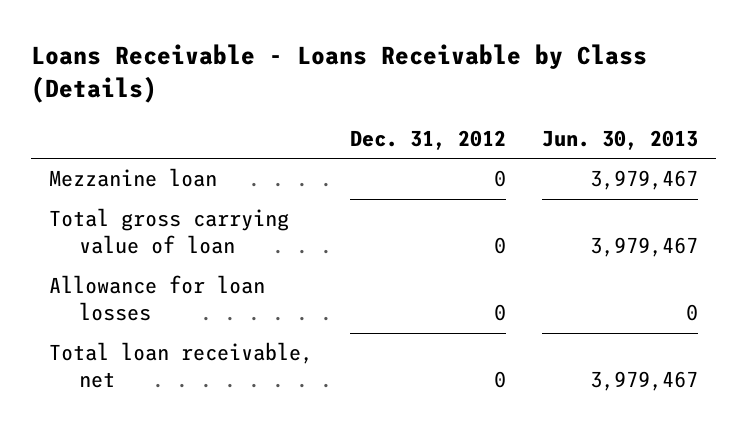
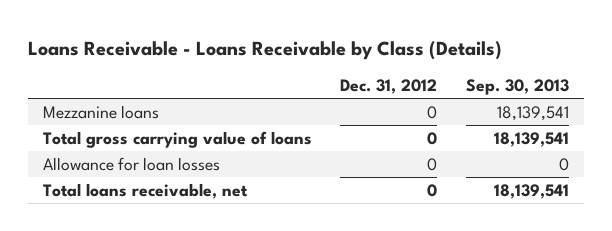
- | Dec. 31, 2012 | Jun. 30, 2013
+ | Dec. 31, 2012 | Sep. 30, 2013
- Mezzanine loan | 0 | 3,979,467
- Total gross carrying value of loan | 0 | 3,979,467
+ Mezzanine loans | 0 | 18,139,541
+ Total gross carrying value of loans | 0 | 18,139,541
- Total loan receivable, net | 0 | 3,979,467
+ Total loans receivable, net | 0 | 18,139,541

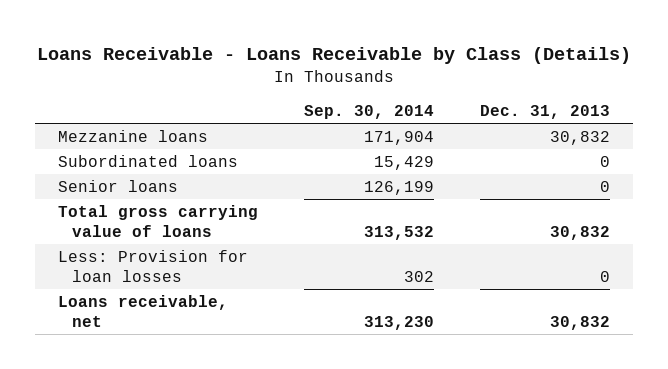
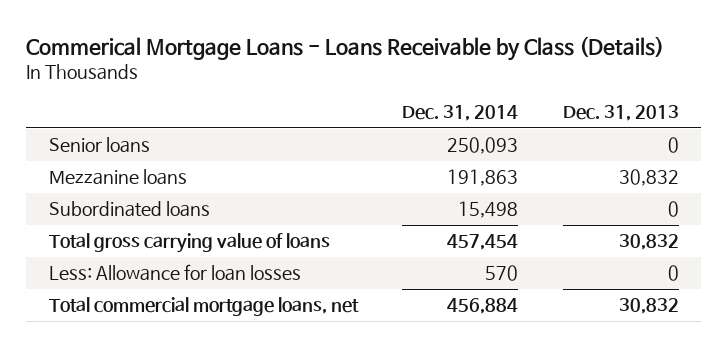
- Loans Receivable - Loans Receivable by Class (Details)
+ Commerical Mortgage Loans - Loans Receivable by Class (Details)
- | Sep. 30, 2014 | Dec. 31, 2013
+ | Dec. 31, 2014 | Dec. 31, 2013
moved up: Senior loans | 250,093 | 0
- Less: Provision for loan losses | 302 | 0
- Loans receivable, net | 313,230 | 30,832
+ Less: Allowance for loan losses | 570 | 0
+ Total commercial mortgage loans, net | 456,884 | 30,832

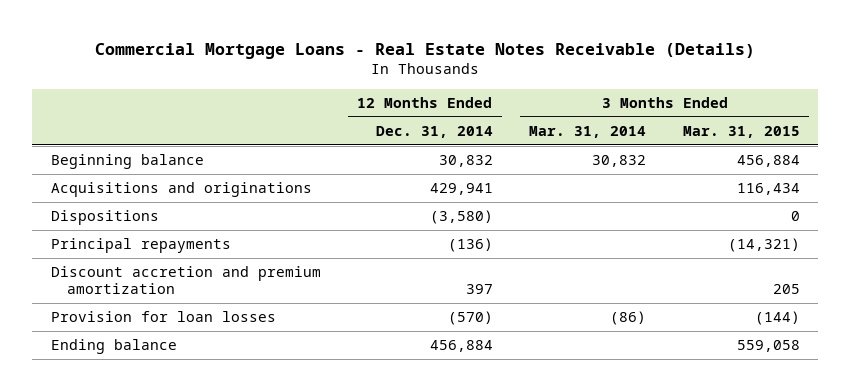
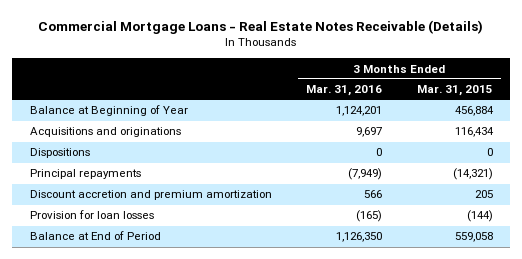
- | 12 Months Ended Dec. 31, 2014 | 3 Months Ended Mar. 31, 2014 | 3 Months Ended Mar. 31, 2015
+ | 3 Months Ended Mar. 31, 2016 | 3 Months Ended Mar. 31, 2015
- Beginning balance | 30,832 | 30,832 | 456,884
+ Balance at Beginning of Year | 1,124,201 | 456,884
- Ending balance | 456,884 | | 559,058
+ Balance at End of Period | 1,126,350 | 559,058

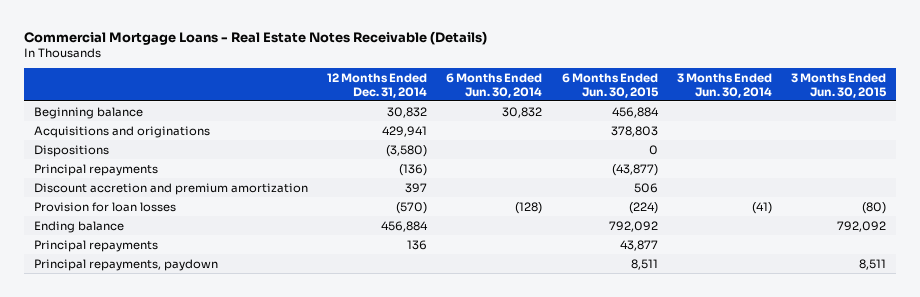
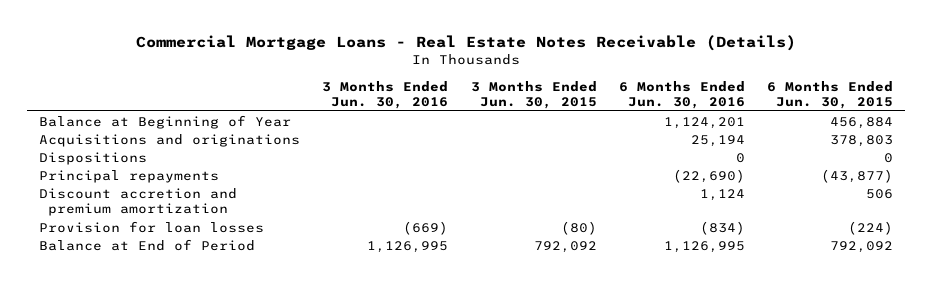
- | 12 Months Ended Dec. 31, 2014 | 6 Months Ended Jun. 30, 2014 | 6 Months Ended Jun. 30, 2015 | 3 Months Ended Jun. 30, 2014 | 3 Months Ended Jun. 30, 2015
+ | 3 Months Ended Jun. 30, 2016 | 3 Months Ended Jun. 30, 2015 | 6 Months Ended Jun. 30, 2016 | 6 Months Ended Jun. 30, 2015
- Beginning balance | 30,832 | 30,832 | 456,884 | |
+ Balance at Beginning of Year | | | 1,124,201 | 456,884
- Ending balance | 456,884 | | 792,092 | | 792,092
- Principal repayments | 136 | | 43,877 | |
- Principal repayments, paydown | | | 8,511 | | 8,511
+ Balance at End of Period | 1,126,995 | 792,092 | 1,126,995 | 792,092

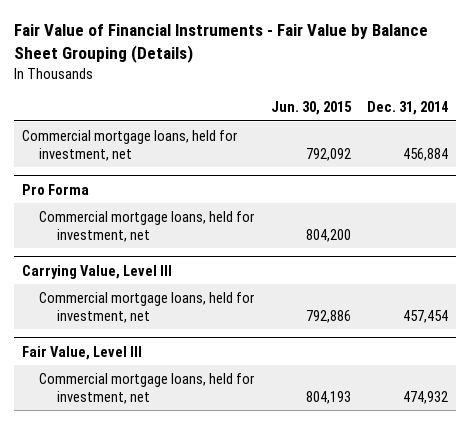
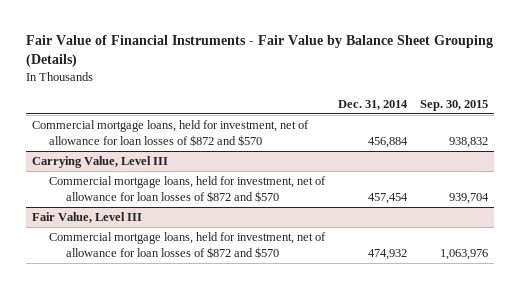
- | Jun. 30, 2015 | Dec. 31, 2014
+ | Dec. 31, 2014 | Sep. 30, 2015
- Commercial mortgage loans, held for investment, net | 792,092 | 456,884
- Pro Forma
- Commercial mortgage loans, held for investment, net | 804,200 |
+ Commercial mortgage loans, held for investment, net of allowance for loan losses of $872 and $570 | 456,884 | 938,832
@ Carrying Value, Level III
- Commercial mortgage loans, held for investment, net | 792,886 | 457,454
+ Commercial mortgage loans, held for investment, net of allowance for loan losses of $872 and $570 | 457,454 | 939,704
@ Fair Value, Level III
- Commercial mortgage loans, held for investment, net | 804,193 | 474,932
+ Commercial mortgage loans, held for investment, net of allowance for loan losses of $872 and $570 | 474,932 | 1,063,976

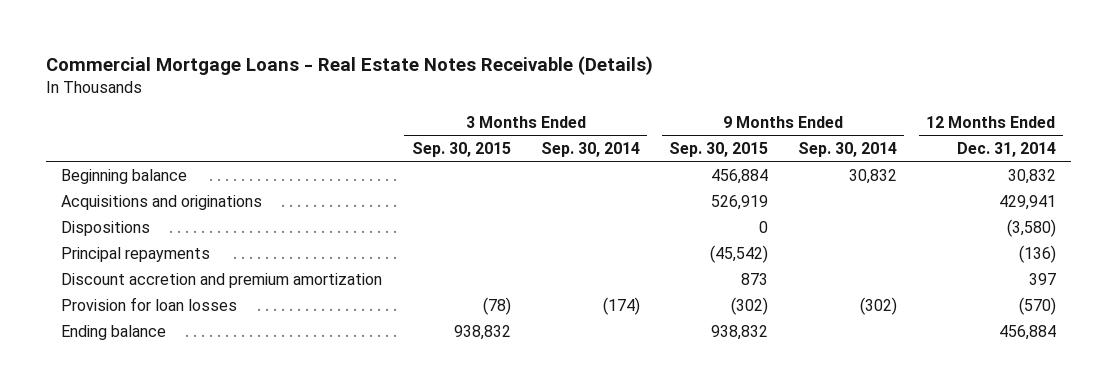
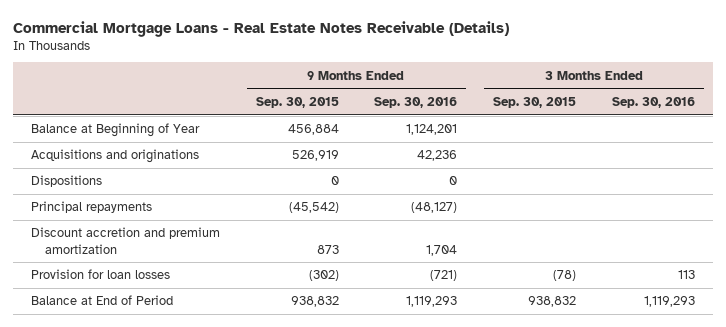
- | 3 Months Ended Sep. 30, 2015 | 3 Months Ended Sep. 30, 2014 | 9 Months Ended Sep. 30, 2015 | 9 Months Ended Sep. 30, 2014 | 12 Months Ended Dec. 31, 2014
+ | 9 Months Ended Sep. 30, 2015 | 9 Months Ended Sep. 30, 2016 | 3 Months Ended Sep. 30, 2015 | 3 Months Ended Sep. 30, 2016
- Beginning balance | | | 456,884 | 30,832 | 30,832
+ Balance at Beginning of Year | 456,884 | 1,124,201 | |
- Ending balance | 938,832 | | 938,832 | | 456,884
+ Balance at End of Period | 938,832 | 1,119,293 | 938,832 | 1,119,293

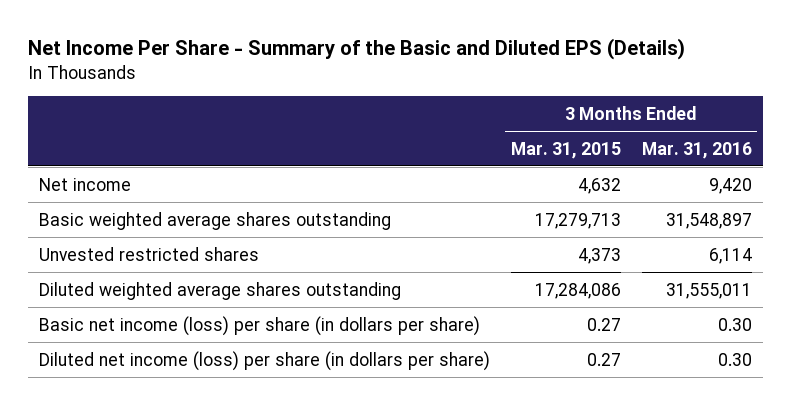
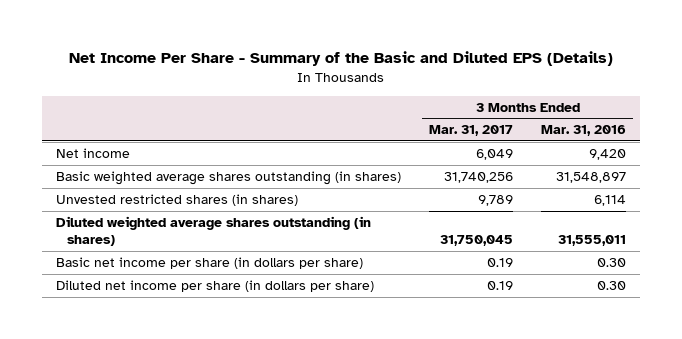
- | 3 Months Ended Mar. 31, 2015 | 3 Months Ended Mar. 31, 2016
+ | 3 Months Ended Mar. 31, 2017 | 3 Months Ended Mar. 31, 2016
- Basic weighted average shares outstanding | 17,279,713 | 31,548,897
- Unvested restricted shares | 4,373 | 6,114
- Diluted weighted average shares outstanding | 17,284,086 | 31,555,011
- Basic net income (loss) per share (in dollars per share) | 0.27 | 0.30
- Diluted net income (loss) per share (in dollars per share) | 0.27 | 0.30
+ Basic weighted average shares outstanding (in shares) | 31,740,256 | 31,548,897
+ Unvested restricted shares (in shares) | 9,789 | 6,114
+ Diluted weighted average shares outstanding (in shares) | 31,750,045 | 31,555,011
+ Basic net income per share (in dollars per share) | 0.19 | 0.30
+ Diluted net income per share (in dollars per share) | 0.19 | 0.30

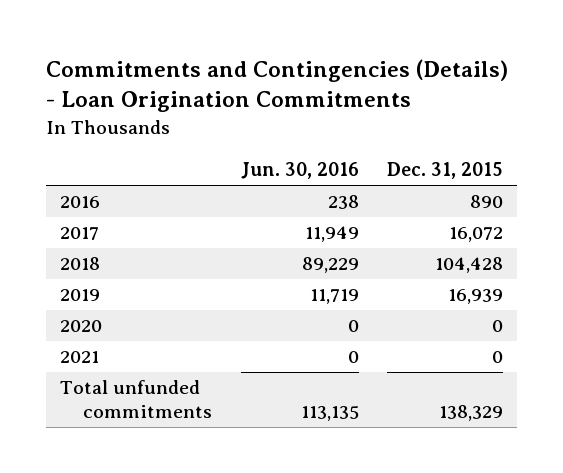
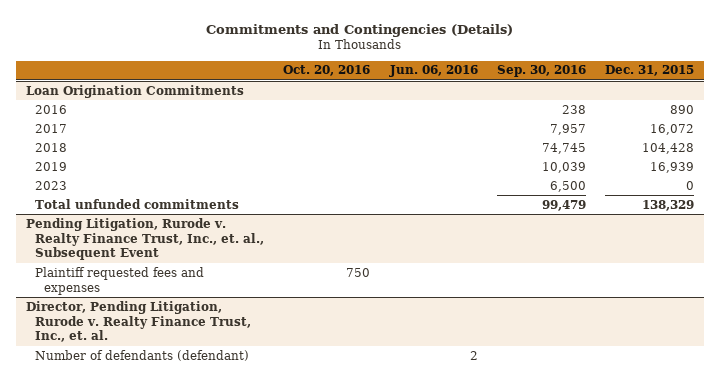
- Commitments and Contingencies (Details) - Loan Origination Commitments
+ Commitments and Contingencies (Details)
- | Jun. 30, 2016 | Dec. 31, 2015
+ | Oct. 20, 2016 | Jun. 06, 2016 | Sep. 30, 2016 | Dec. 31, 2015
+ Loan Origination Commitments
- 2020 | 0 | 0
- 2021 | 0 | 0
+ 2023 | | | 6,500 | 0
+ Pending Litigation, Rurode v. Realty Finance Trust, Inc., et. al., Subsequent Event
+ Plaintiff requested fees and expenses | 750 | | |
+ Director, Pending Litigation, Rurode v. Realty Finance Trust, Inc., et. al.
+ Number of defendants (defendant) | | 2 | |

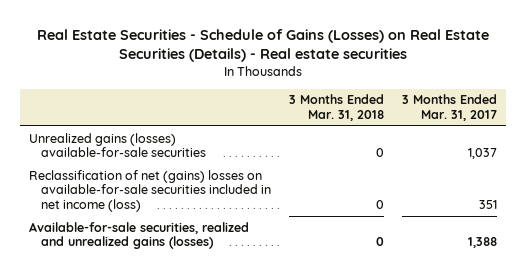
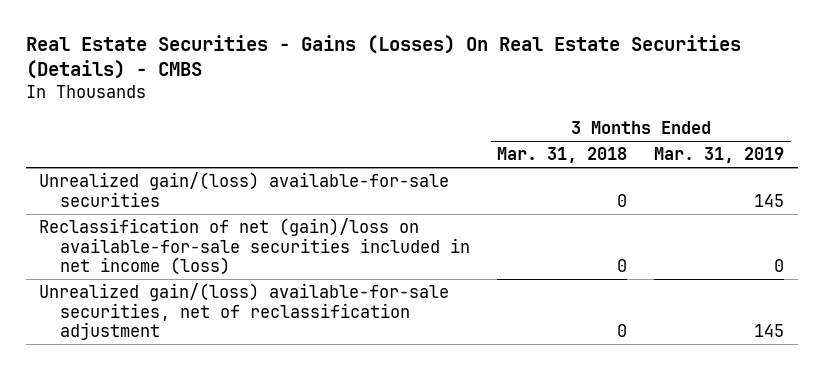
- Real Estate Securities - Schedule of Gains (Losses) on Real Estate Securities (Details) - Real estate securities
+ Real Estate Securities - Gains (Losses) On Real Estate Securities (Details) - CMBS
- | 3 Months Ended Mar. 31, 2018 | 3 Months Ended Mar. 31, 2017
+ | 3 Months Ended Mar. 31, 2018 | 3 Months Ended Mar. 31, 2019
- Unrealized gains (losses) available-for-sale securities | 0 | 1,037
- Reclassification of net (gains) losses on available-for-sale securities included in net income (loss) | 0 | 351
- Available-for-sale securities, realized and unrealized gains (losses) | 0 | 1,388
+ Unrealized gain/(loss) available-for-sale securities | 0 | 145
+ Reclassification of net (gain)/loss on available-for-sale securities included in net income (loss) | 0 | 0
+ Unrealized gain/(loss) available-for-sale securities, net of reclassification adjustment | 0 | 145

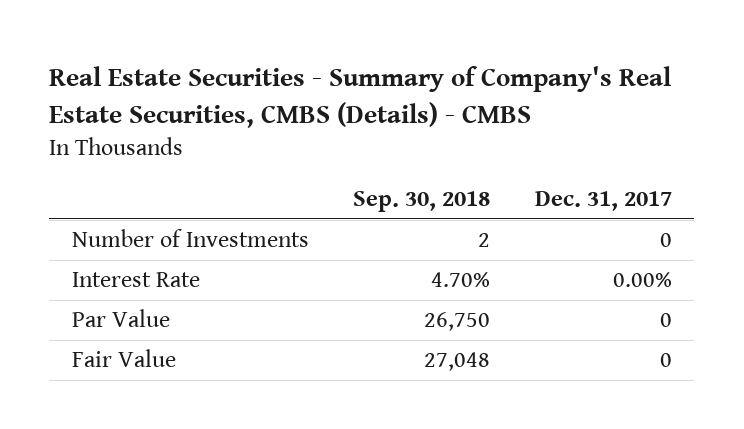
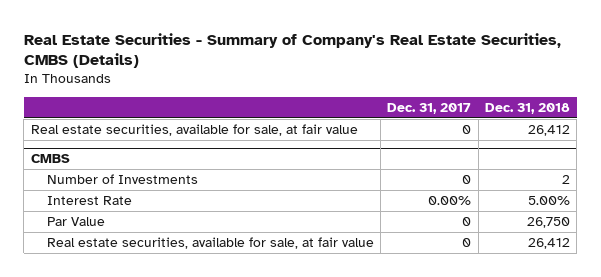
- Real Estate Securities - Summary of Company's Real Estate Securities, CMBS (Details) - CMBS
+ Real Estate Securities - Summary of Company's Real Estate Securities, CMBS (Details)
- | Sep. 30, 2018 | Dec. 31, 2017
+ | Dec. 31, 2017 | Dec. 31, 2018
+ Real estate securities, available for sale, at fair value | 0 | 26,412
+ CMBS
- Fair Value | 27,048 | 0
+ Real estate securities, available for sale, at fair value | 0 | 26,412

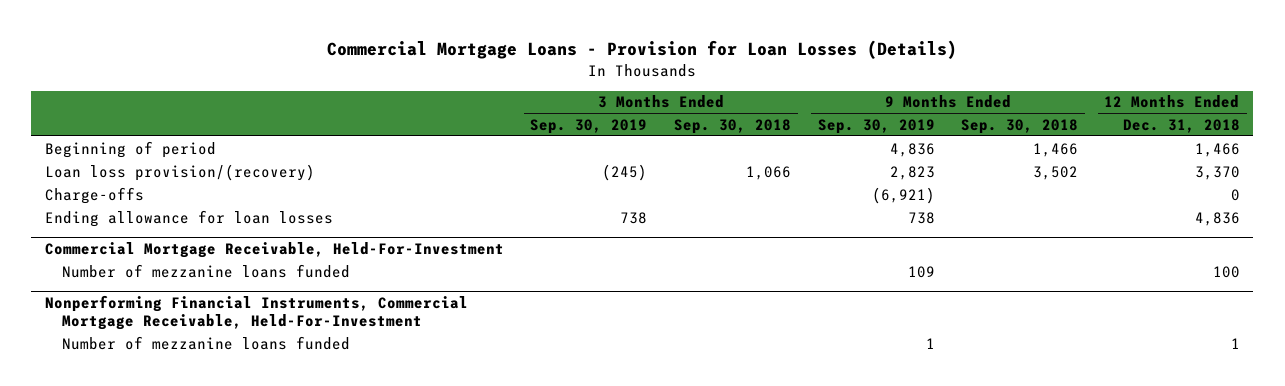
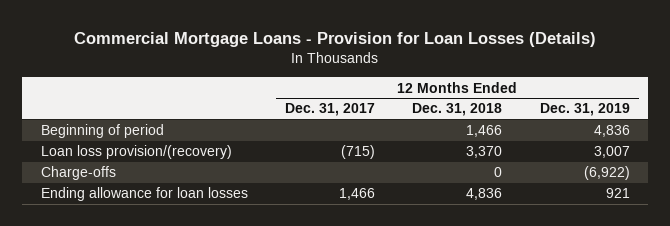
- | 3 Months Ended Sep. 30, 2019 | 3 Months Ended Sep. 30, 2018 | 9 Months Ended Sep. 30, 2019 | 9 Months Ended Sep. 30, 2018 | 12 Months Ended Dec. 31, 2018
+ | 12 Months Ended Dec. 31, 2017 | 12 Months Ended Dec. 31, 2018 | 12 Months Ended Dec. 31, 2019
- Commercial Mortgage Receivable, Held-For-Investment
- Number of mezzanine loans funded | | | 109 | | 100
- Nonperforming Financial Instruments, Commercial Mortgage Receivable, Held-For-Investment
- Number of mezzanine loans funded | | | 1 | | 1

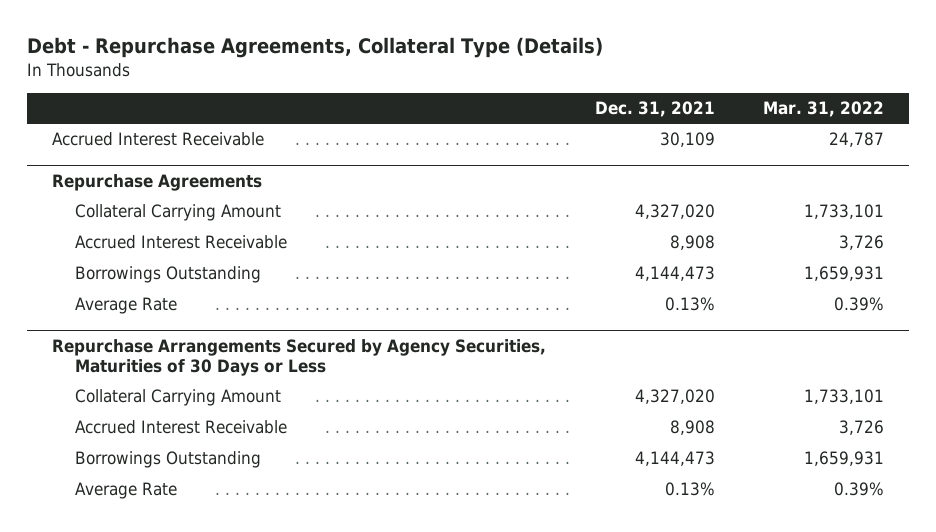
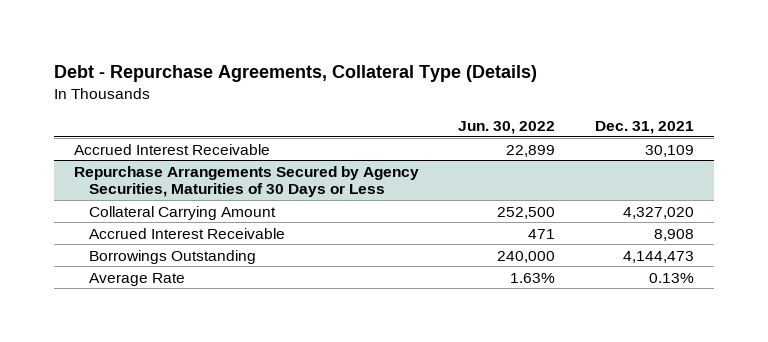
- | Dec. 31, 2021 | Mar. 31, 2022
+ | Jun. 30, 2022 | Dec. 31, 2021
- Repurchase Agreements
- Collateral Carrying Amount | 4,327,020 | 1,733,101
- Accrued Interest Receivable | 8,908 | 3,726
- Borrowings Outstanding | 4,144,473 | 1,659,931
- Average Rate | 0.13% | 0.39%

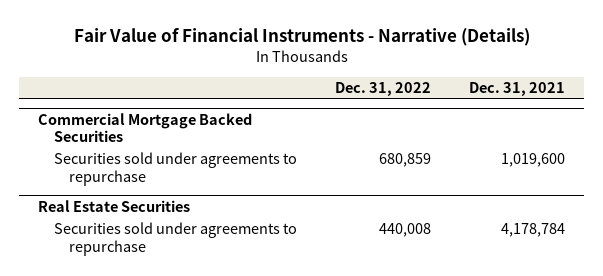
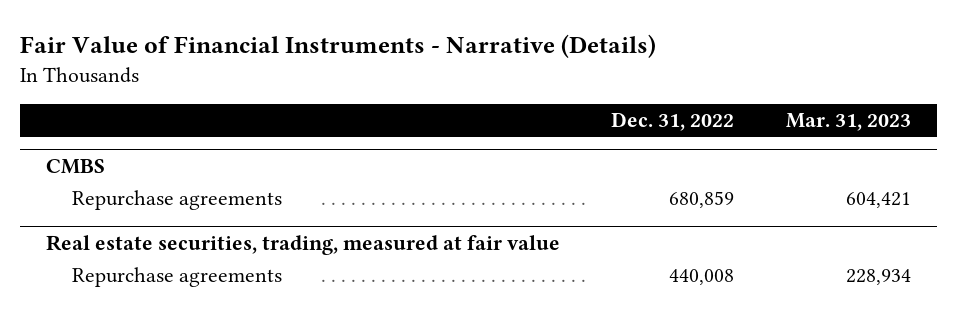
- | Dec. 31, 2022 | Dec. 31, 2021
+ | Dec. 31, 2022 | Mar. 31, 2023
- Commercial Mortgage Backed Securities
- Securities sold under agreements to repurchase | 680,859 | 1,019,600
- Real Estate Securities
- Securities sold under agreements to repurchase | 440,008 | 4,178,784
+ CMBS
+ Repurchase agreements | 680,859 | 604,421
+ Real estate securities, trading, measured at fair value
+ Repurchase agreements | 440,008 | 228,934

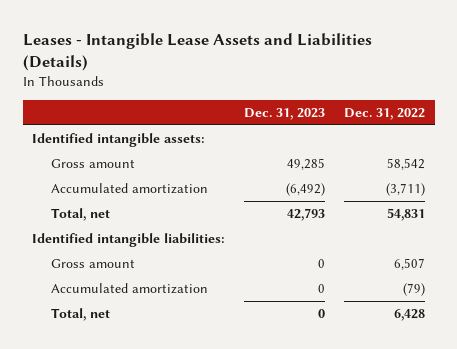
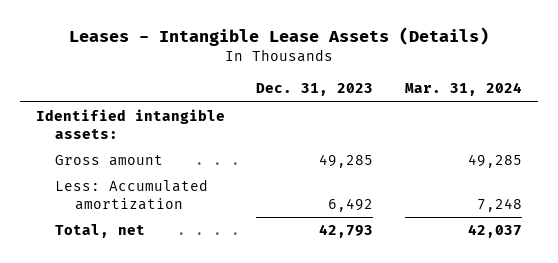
- Leases - Intangible Lease Assets and Liabilities (Details)
+ Leases - Intangible Lease Assets (Details)
- | Dec. 31, 2023 | Dec. 31, 2022
+ | Dec. 31, 2023 | Mar. 31, 2024
- Accumulated amortization | (6,492) | (3,711)
+ Less: Accumulated amortization | 6,492 | 7,248
- Identified intangible liabilities:
- Gross amount | 0 | 6,507
- Accumulated amortization | 0 | (79)
- Total, net | 0 | 6,428

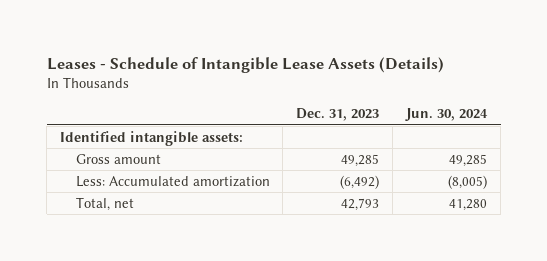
- Leases - Intangible Lease Assets (Details)
+ Leases - Schedule of Intangible Lease Assets (Details)
- | Dec. 31, 2023 | Mar. 31, 2024
+ | Dec. 31, 2023 | Jun. 30, 2024
- Less: Accumulated amortization | 6,492 | 7,248
+ Less: Accumulated amortization | (6,492) | (8,005)

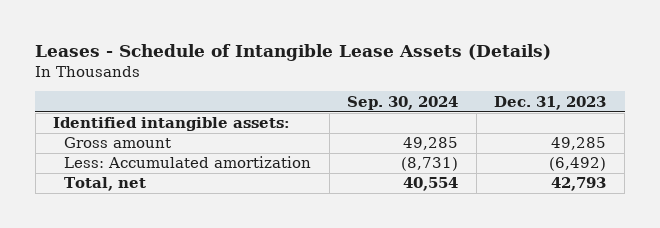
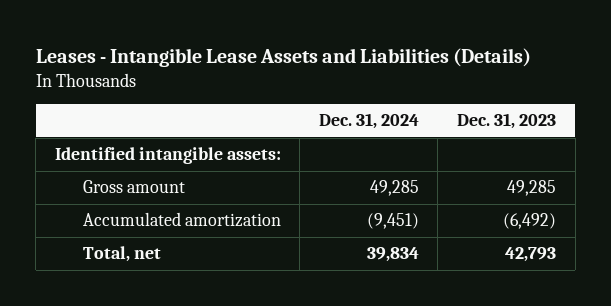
- Leases - Schedule of Intangible Lease Assets (Details)
+ Leases - Intangible Lease Assets and Liabilities (Details)
- | Sep. 30, 2024 | Dec. 31, 2023
+ | Dec. 31, 2024 | Dec. 31, 2023
- Less: Accumulated amortization | (8,731) | (6,492)
+ Accumulated amortization | (9,451) | (6,492)

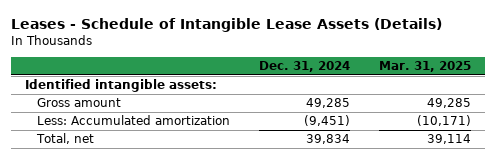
- Leases - Intangible Lease Assets and Liabilities (Details)
+ Leases - Schedule of Intangible Lease Assets (Details)
- | Dec. 31, 2024 | Dec. 31, 2023
+ | Dec. 31, 2024 | Mar. 31, 2025
- Accumulated amortization | (9,451) | (6,492)
+ Less: Accumulated amortization | (9,451) | (10,171)

